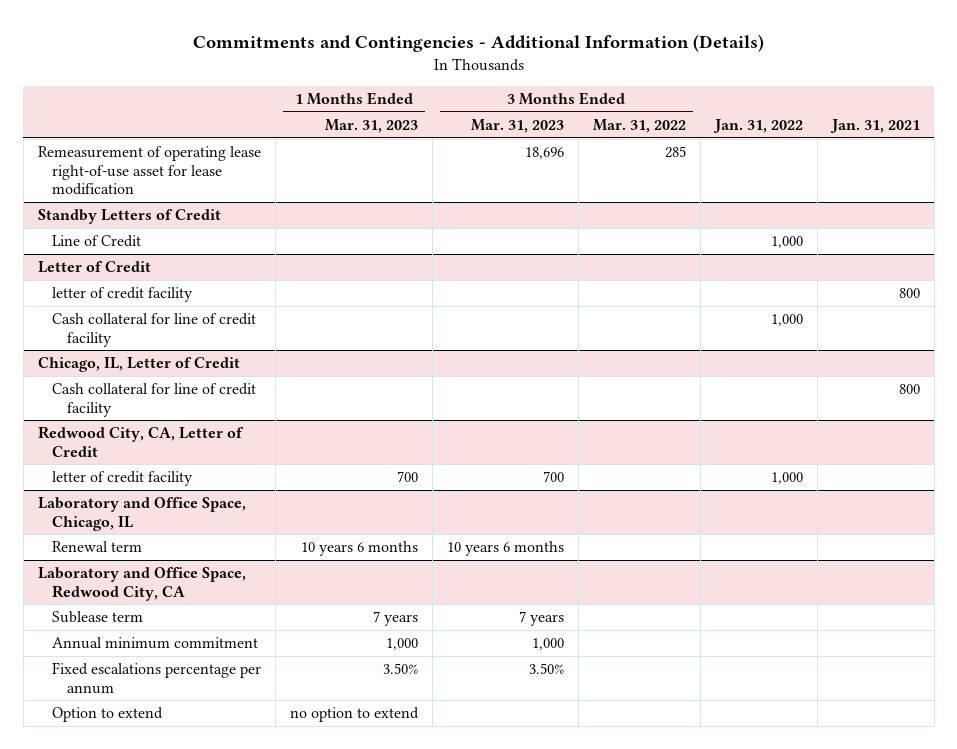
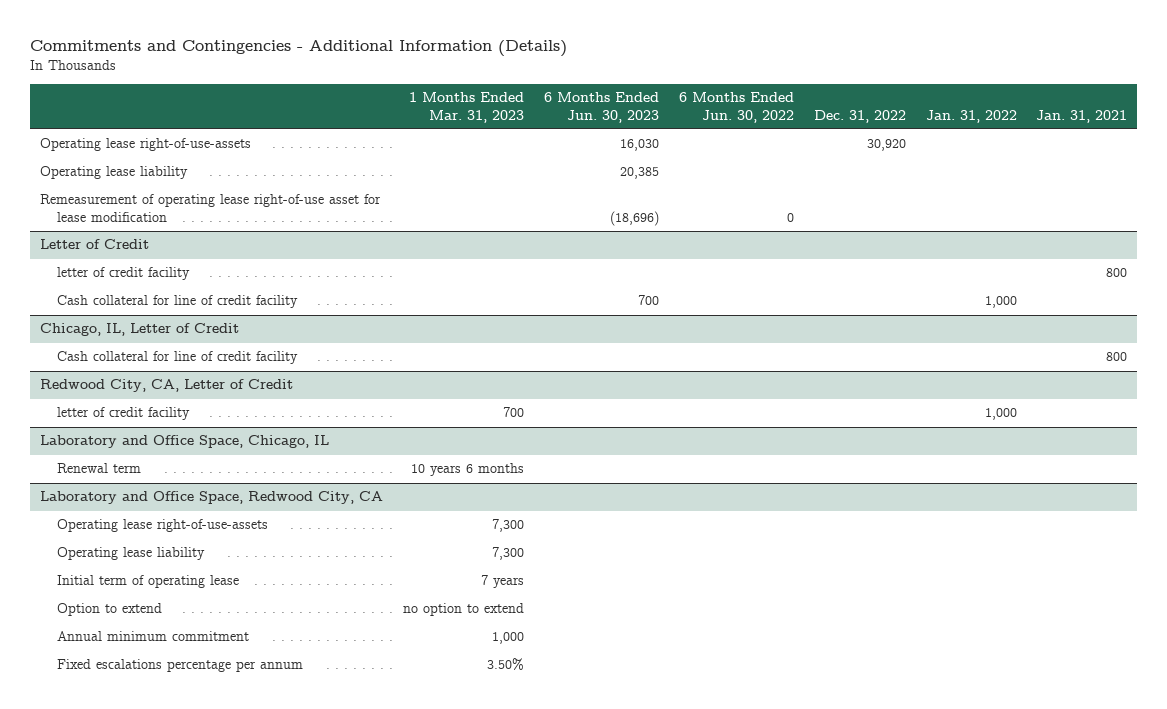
- | 1 Months Ended Mar. 31, 2023 | 3 Months Ended Mar. 31, 2023 | 3 Months Ended Mar. 31, 2022 | Jan. 31, 2022 | Jan. 31, 2021
+ | 1 Months Ended Mar. 31, 2023 | 6 Months Ended Jun. 30, 2023 | 6 Months Ended Jun. 30, 2022 | Dec. 31, 2022 | Jan. 31, 2022 | Jan. 31, 2021
+ Operating lease right-of-use-assets | | 16,030 | | 30,920 | |
+ Operating lease liability | | 20,385 | | | |
- Standby Letters of Credit
- Line of Credit | | | | 1,000 |
@ Laboratory and Office Space, Redwood City, CA
- Sublease term | 7 years | 7 years | | |
+ Operating lease right-of-use-assets | 7,300 | | | | |
+ Operating lease liability | 7,300 | | | | |
+ Initial term of operating lease | 7 years | | | | |
moved up: Option to extend | no option to extend | | | | |

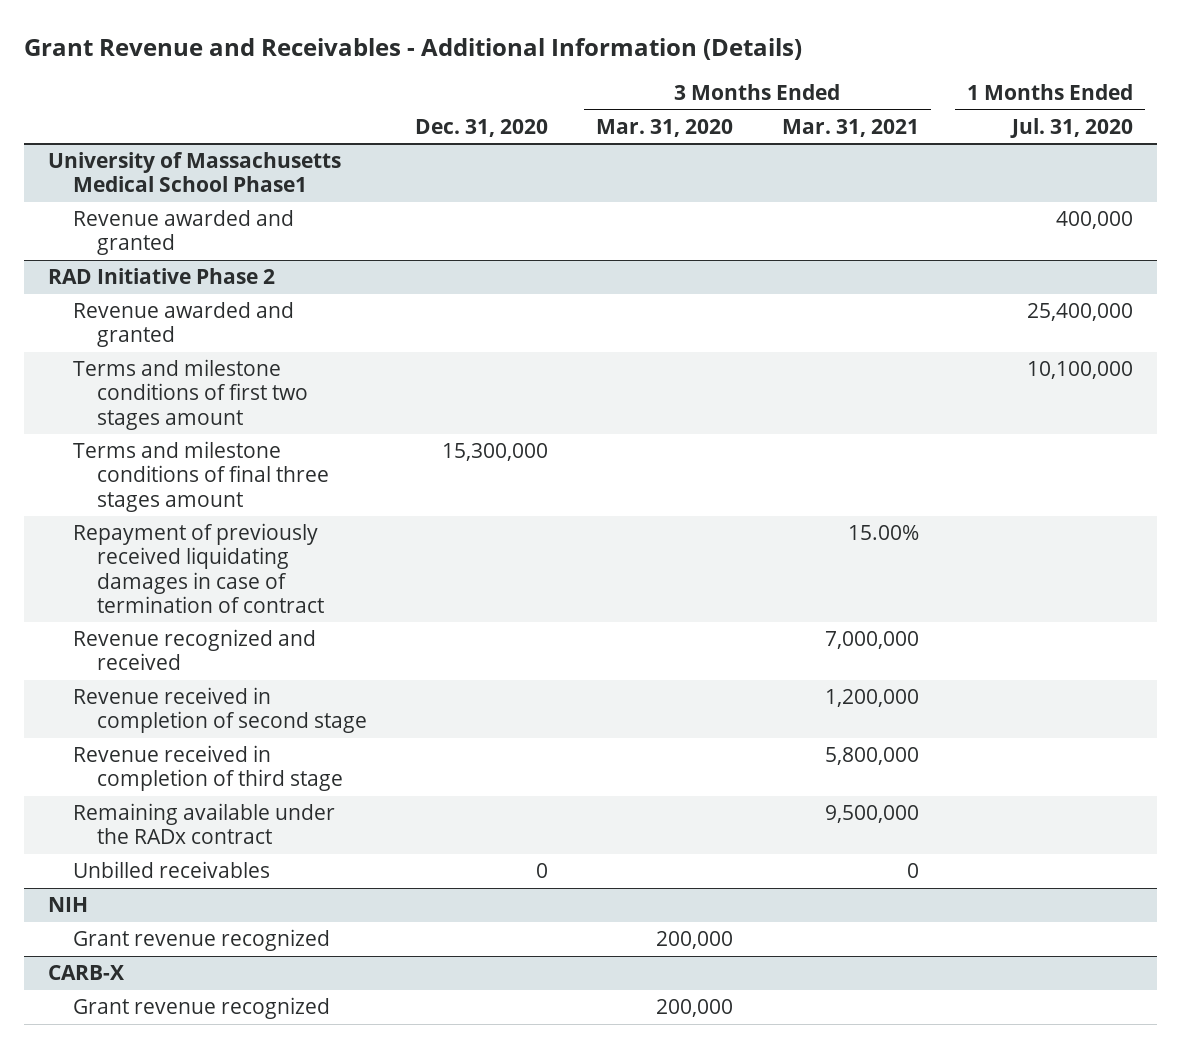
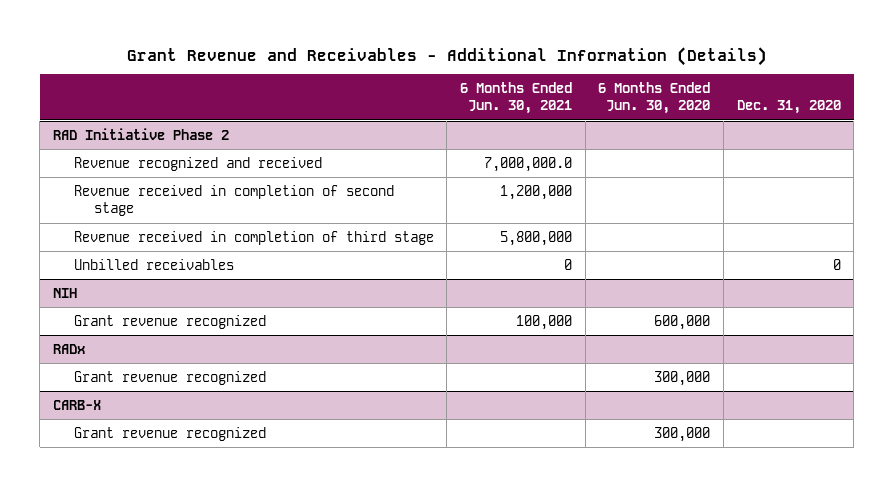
- | Dec. 31, 2020 | 3 Months Ended Mar. 31, 2020 | 3 Months Ended Mar. 31, 2021 | 1 Months Ended Jul. 31, 2020
+ | 6 Months Ended Jun. 30, 2021 | 6 Months Ended Jun. 30, 2020 | Dec. 31, 2020
- University of Massachusetts Medical School Phase1
- Revenue awarded and granted | | | | 400,000
@ RAD Initiative Phase 2
- Revenue awarded and granted | | | | 25,400,000
- Terms and milestone conditions of first two stages amount | | | | 10,100,000
- Terms and milestone conditions of final three stages amount | 15,300,000 | | |
- Repayment of previously received liquidating damages in case of termination of contract | | | 15.00% |
- Remaining available under the RADx contract | | | 9,500,000 |
+ RADx
+ Grant revenue recognized | | 300,000 |

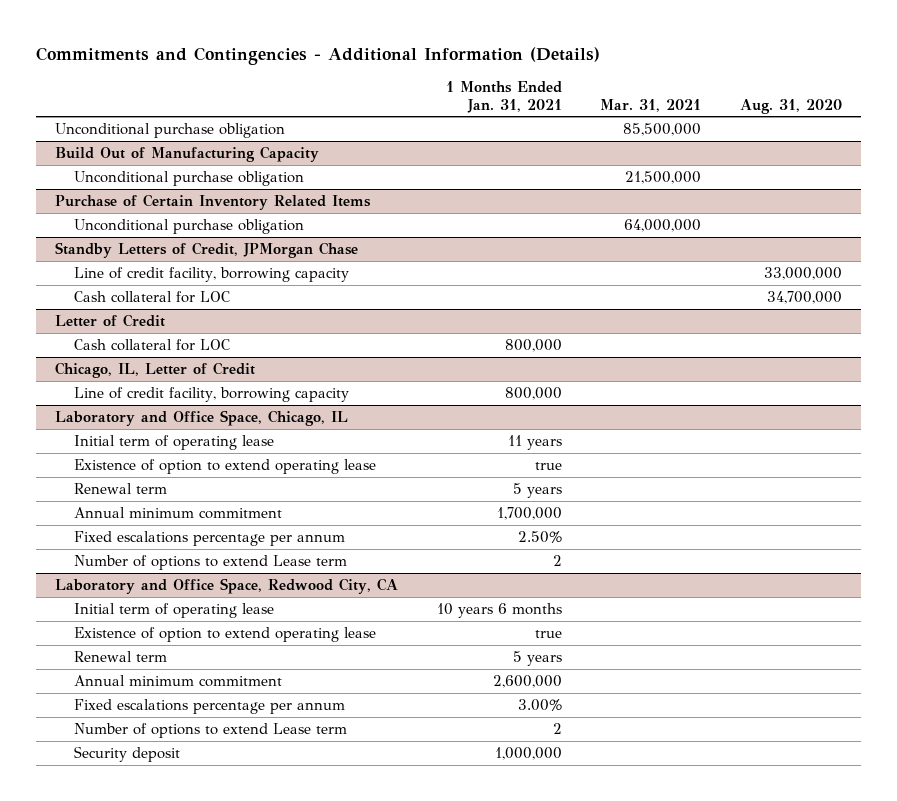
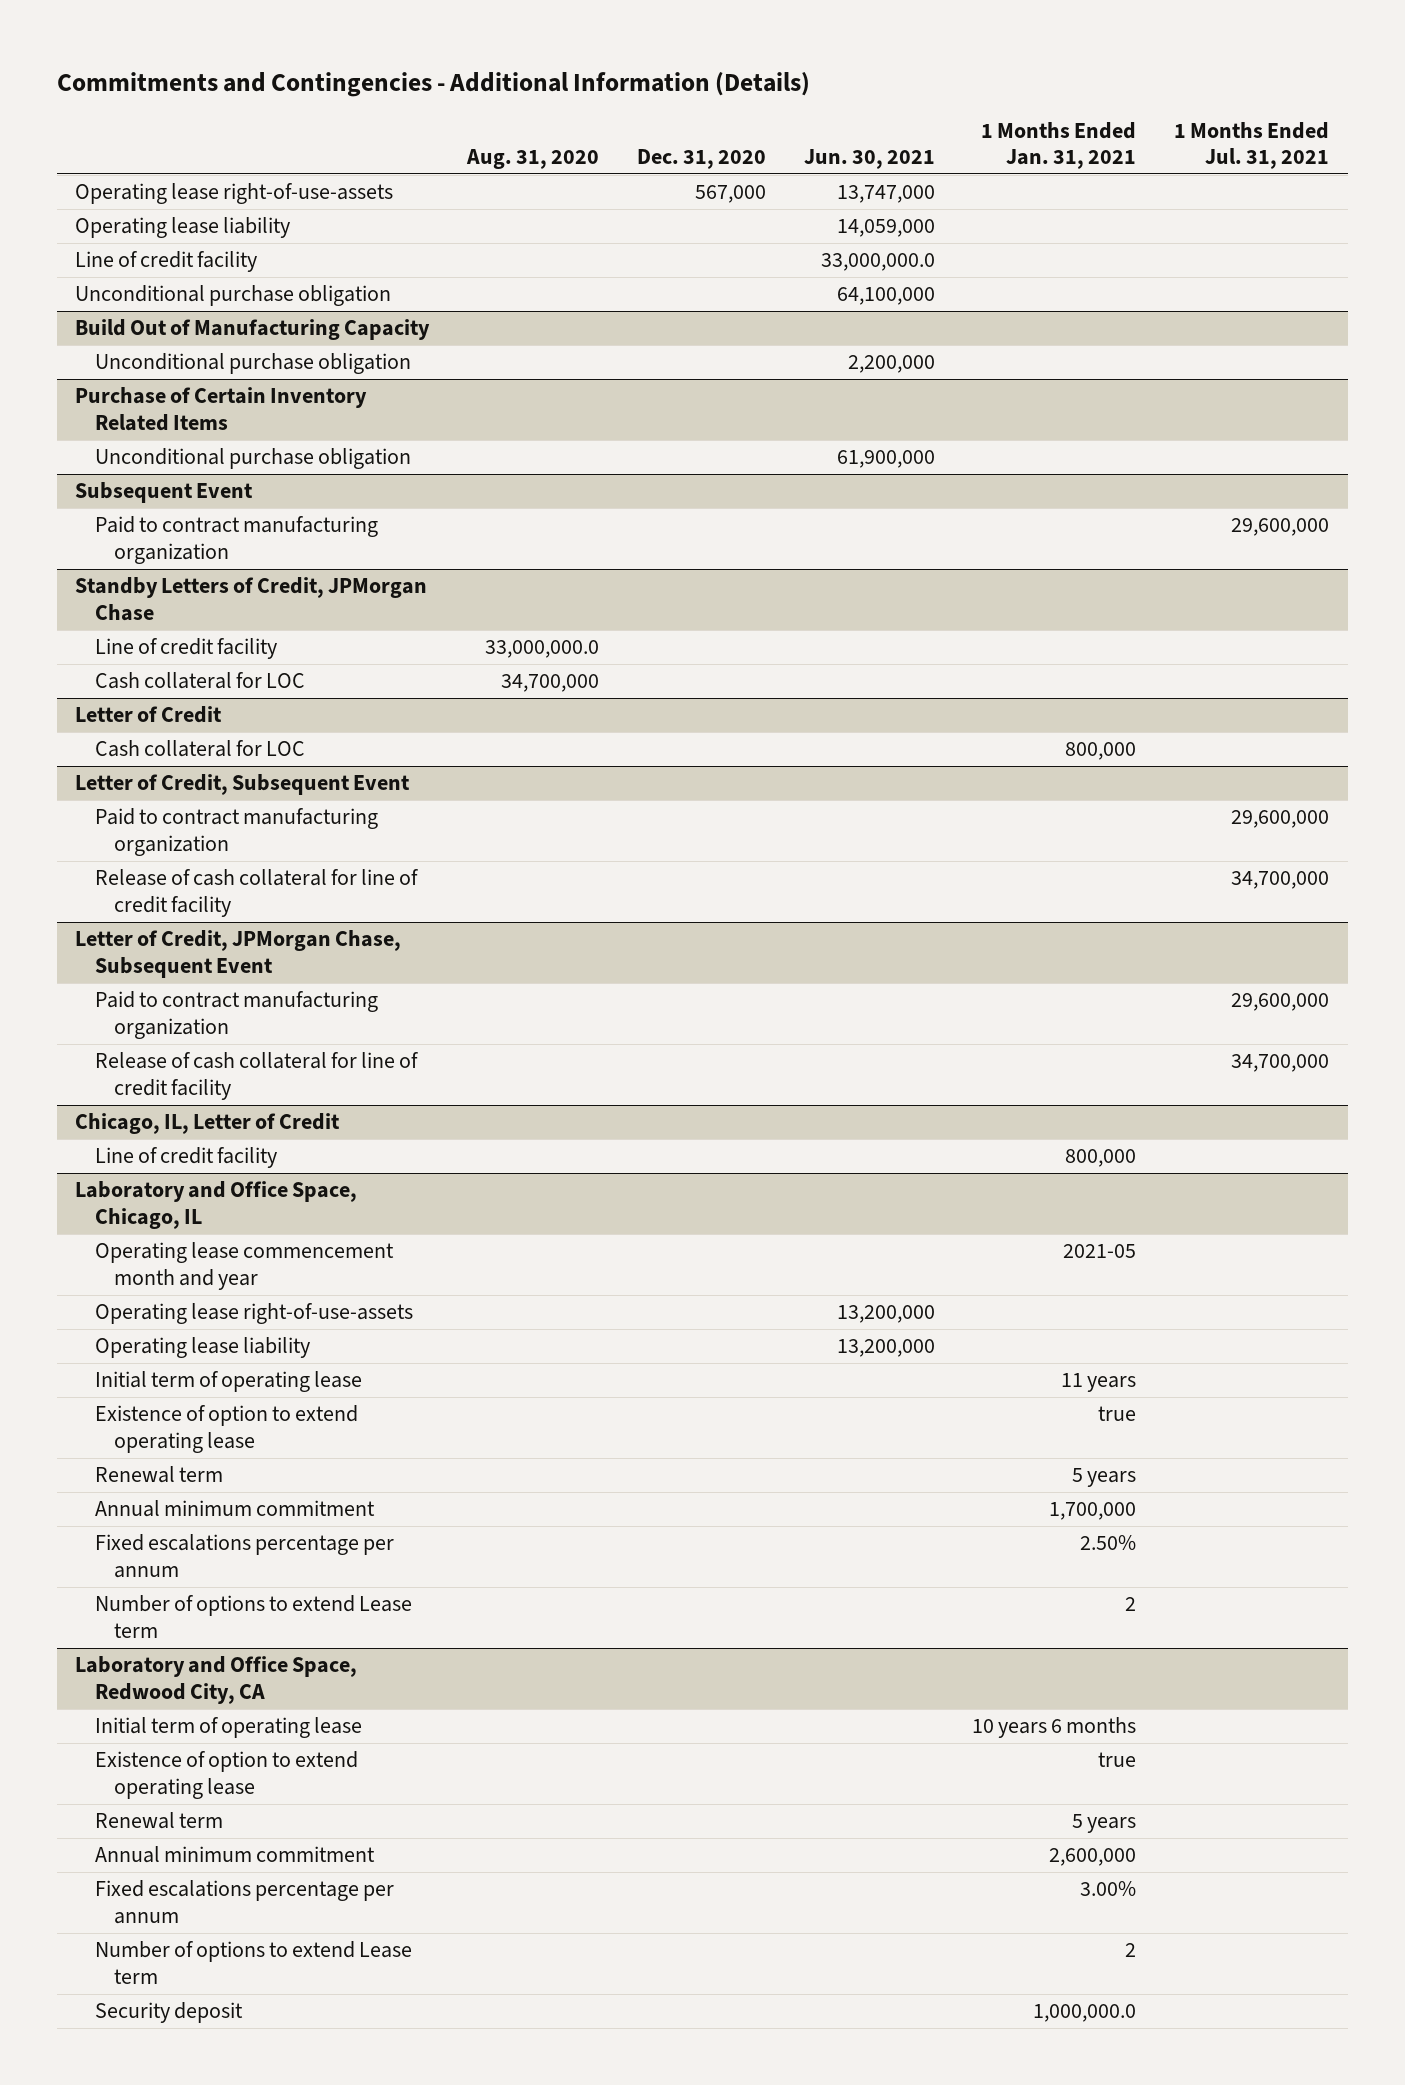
- | 1 Months Ended Jan. 31, 2021 | Mar. 31, 2021 | Aug. 31, 2020
+ | Aug. 31, 2020 | Dec. 31, 2020 | Jun. 30, 2021 | 1 Months Ended Jan. 31, 2021 | 1 Months Ended Jul. 31, 2021
+ Operating lease right-of-use-assets | | 567,000 | 13,747,000 | |
+ Operating lease liability | | | 14,059,000 | |
+ Line of credit facility | | | 33,000,000.0 | |
+ Subsequent Event
+ Paid to contract manufacturing organization | | | | | 29,600,000
@ Standby Letters of Credit, JPMorgan Chase
- Line of credit facility, borrowing capacity | | | 33,000,000
+ Line of credit facility | 33,000,000.0 | | | |
+ Letter of Credit, Subsequent Event
+ Paid to contract manufacturing organization | | | | | 29,600,000
+ Release of cash collateral for line of credit facility | | | | | 34,700,000
+ Letter of Credit, JPMorgan Chase, Subsequent Event
+ Paid to contract manufacturing organization | | | | | 29,600,000
+ Release of cash collateral for line of credit facility | | | | | 34,700,000
@ Chicago, IL, Letter of Credit
- Line of credit facility, borrowing capacity | 800,000 | |
+ Line of credit facility | | | | 800,000 |
@ Laboratory and Office Space, Chicago, IL
+ Operating lease commencement month and year | | | | 2021-05 |
+ Operating lease right-of-use-assets | | | 13,200,000 | |
+ Operating lease liability | | | 13,200,000 | |
@ Laboratory and Office Space, Redwood City, CA
- Security deposit | 1,000,000 | |
+ Security deposit | | | | 1,000,000.0 |

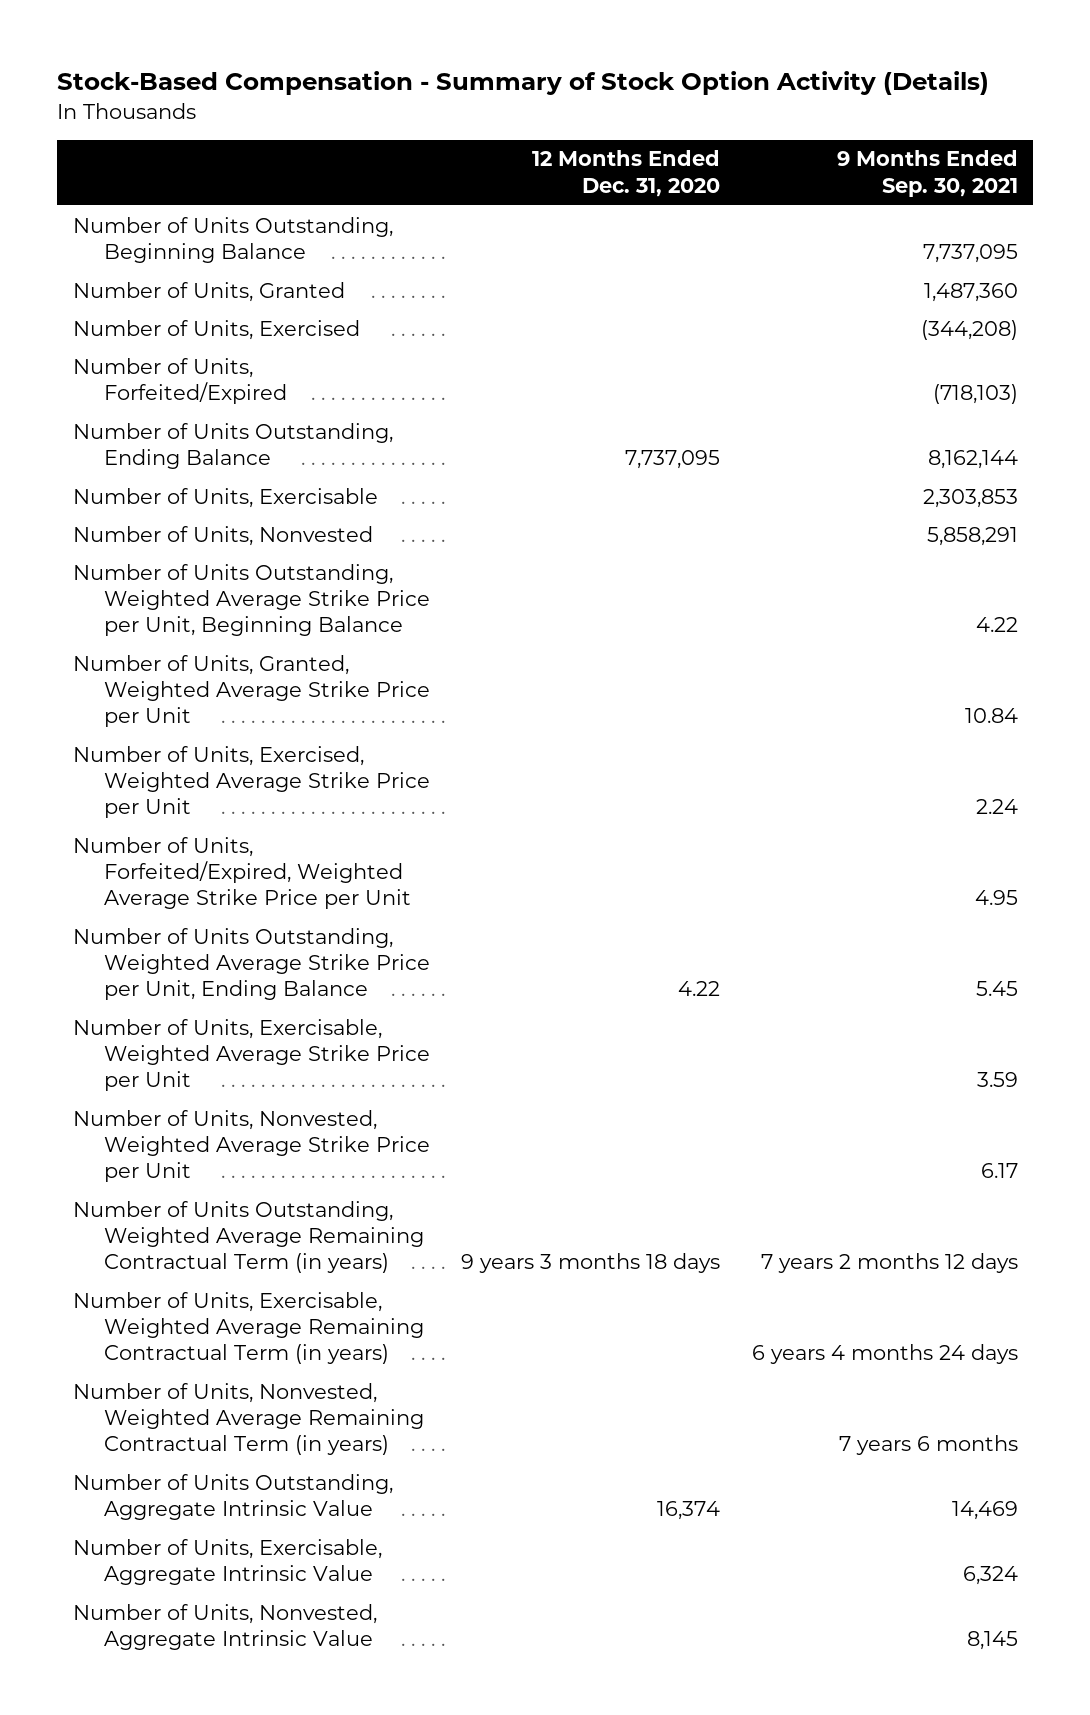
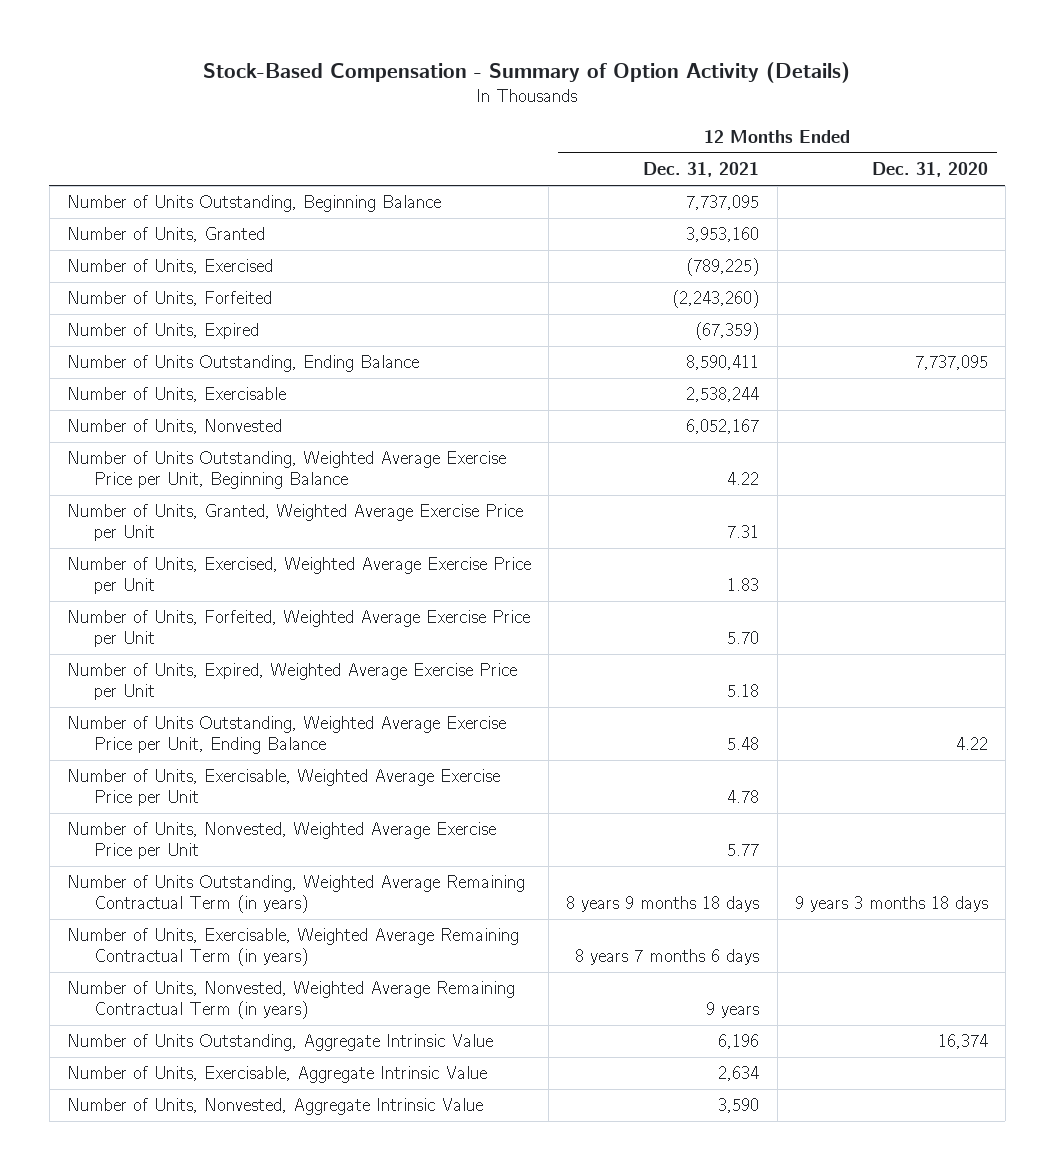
- Stock-Based Compensation - Summary of Stock Option Activity (Details)
+ Stock-Based Compensation - Summary of Option Activity (Details)
- | 12 Months Ended Dec. 31, 2020 | 9 Months Ended Sep. 30, 2021
+ | 12 Months Ended Dec. 31, 2021 | 12 Months Ended Dec. 31, 2020
- Number of Units, Forfeited/Expired | | (718,103)
+ Number of Units, Forfeited | (2,243,260) |
+ Number of Units, Expired | (67,359) |
- Number of Units Outstanding, Weighted Average Strike Price per Unit, Beginning Balance | | 4.22
- Number of Units, Granted, Weighted Average Strike Price per Unit | | 10.84
- Number of Units, Exercised, Weighted Average Strike Price per Unit | | 2.24
- Number of Units, Forfeited/Expired, Weighted Average Strike Price per Unit | | 4.95
- Number of Units Outstanding, Weighted Average Strike Price per Unit, Ending Balance | 4.22 | 5.45
- Number of Units, Exercisable, Weighted Average Strike Price per Unit | | 3.59
- Number of Units, Nonvested, Weighted Average Strike Price per Unit | | 6.17
+ Number of Units Outstanding, Weighted Average Exercise Price per Unit, Beginning Balance | 4.22 |
+ Number of Units, Granted, Weighted Average Exercise Price per Unit | 7.31 |
+ Number of Units, Exercised, Weighted Average Exercise Price per Unit | 1.83 |
+ Number of Units, Forfeited, Weighted Average Exercise Price per Unit | 5.70 |
+ Number of Units, Expired, Weighted Average Exercise Price per Unit | 5.18 |
+ Number of Units Outstanding, Weighted Average Exercise Price per Unit, Ending Balance | 5.48 | 4.22
+ Number of Units, Exercisable, Weighted Average Exercise Price per Unit | 4.78 |
+ Number of Units, Nonvested, Weighted Average Exercise Price per Unit | 5.77 |

